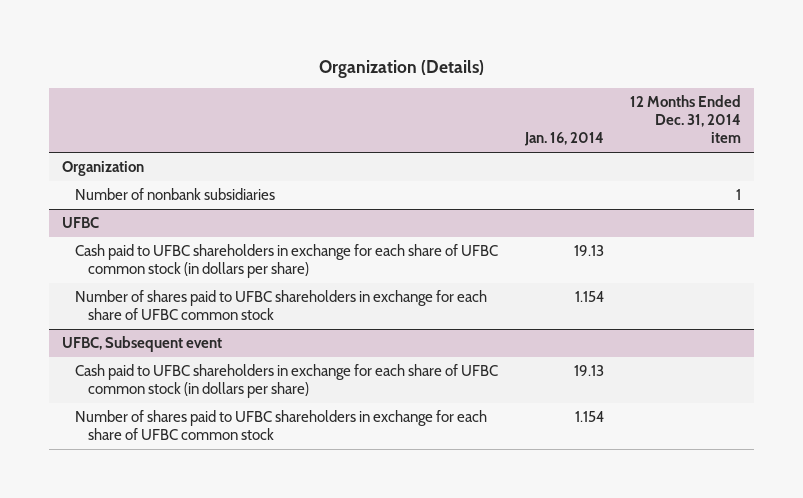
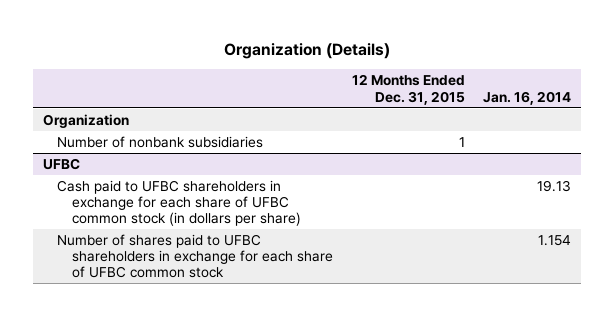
- | Jan. 16, 2014 | 12 Months Ended Dec. 31, 2014 item
+ | 12 Months Ended Dec. 31, 2015 | Jan. 16, 2014
- UFBC, Subsequent event
- Cash paid to UFBC shareholders in exchange for each share of UFBC common stock (in dollars per share) | 19.13 |
- Number of shares paid to UFBC shareholders in exchange for each share of UFBC common stock | 1.154 |

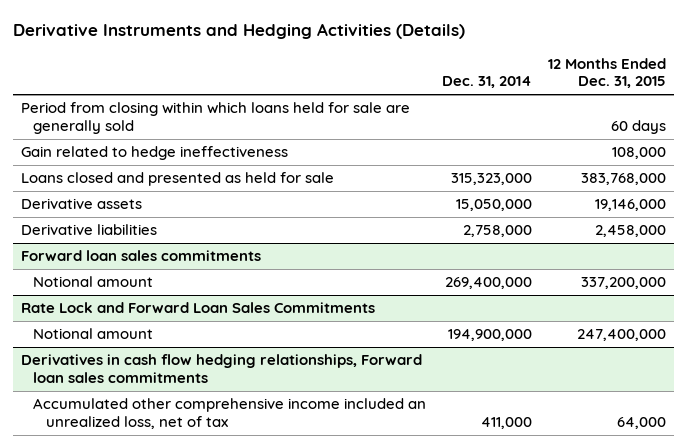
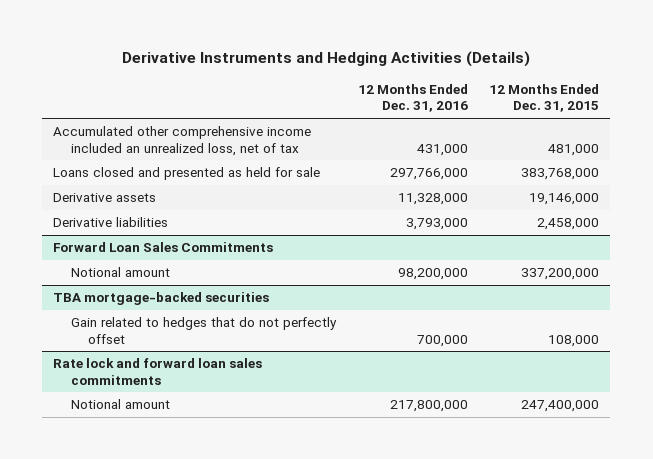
- | Dec. 31, 2014 | 12 Months Ended Dec. 31, 2015
+ | 12 Months Ended Dec. 31, 2016 | 12 Months Ended Dec. 31, 2015
- Period from closing within which loans held for sale are generally sold | | 60 days
- Gain related to hedge ineffectiveness | | 108,000
+ Accumulated other comprehensive income included an unrealized loss, net of tax | 431,000 | 481,000
- Forward loan sales commitments
+ Forward Loan Sales Commitments
- Rate Lock and Forward Loan Sales Commitments
+ TBA mortgage-backed securities
+ Gain related to hedges that do not perfectly offset | 700,000 | 108,000
+ Rate lock and forward loan sales commitments
- Derivatives in cash flow hedging relationships, Forward loan sales commitments
- Accumulated other comprehensive income included an unrealized loss, net of tax | 411,000 | 64,000

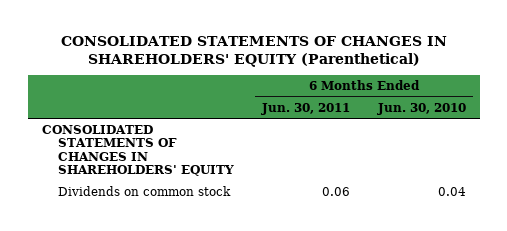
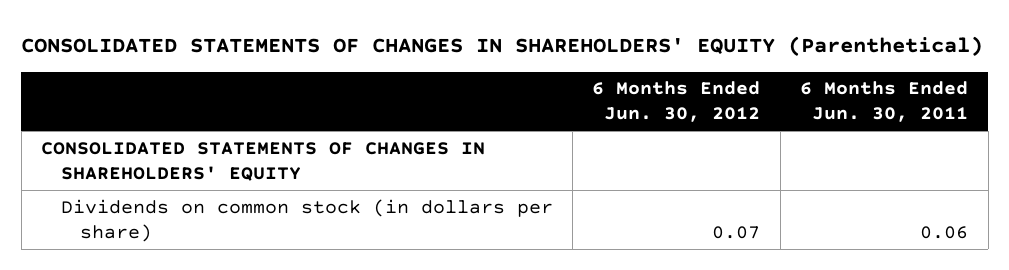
- | 6 Months Ended Jun. 30, 2011 | 6 Months Ended Jun. 30, 2010
+ | 6 Months Ended Jun. 30, 2012 | 6 Months Ended Jun. 30, 2011
- Dividends on common stock | 0.06 | 0.04
+ Dividends on common stock (in dollars per share) | 0.07 | 0.06

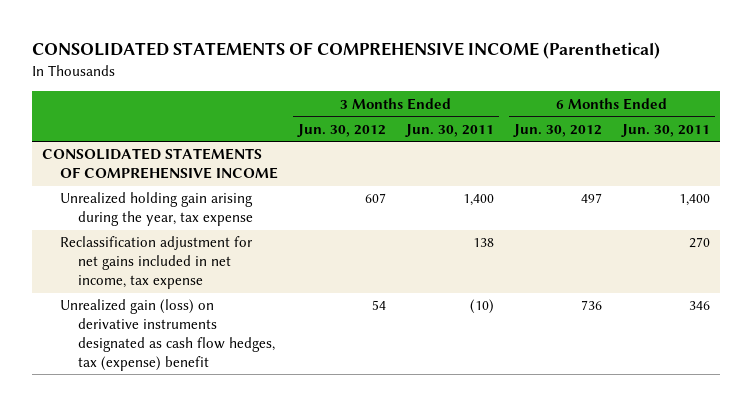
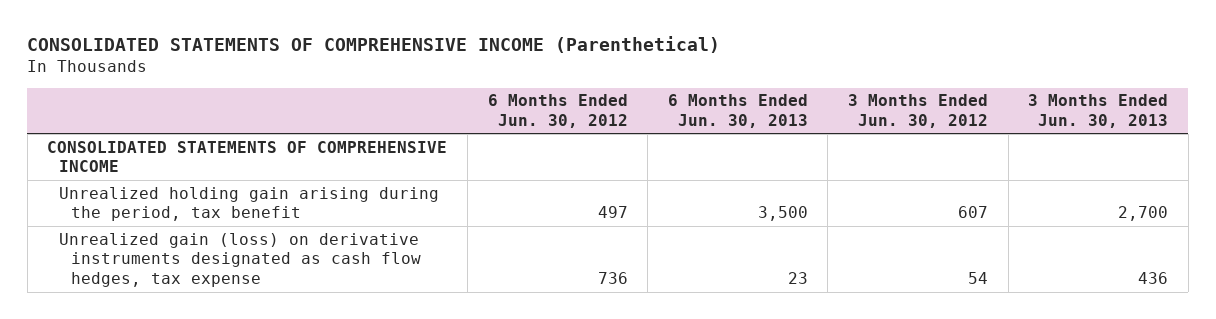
- | 3 Months Ended Jun. 30, 2012 | 3 Months Ended Jun. 30, 2011 | 6 Months Ended Jun. 30, 2012 | 6 Months Ended Jun. 30, 2011
+ | 6 Months Ended Jun. 30, 2012 | 6 Months Ended Jun. 30, 2013 | 3 Months Ended Jun. 30, 2012 | 3 Months Ended Jun. 30, 2013
- Unrealized holding gain arising during the year, tax expense | 607 | 1,400 | 497 | 1,400
- Reclassification adjustment for net gains included in net income, tax expense | | 138 | | 270
- Unrealized gain (loss) on derivative instruments designated as cash flow hedges, tax (expense) benefit | 54 | (10) | 736 | 346
+ Unrealized holding gain arising during the period, tax benefit | 497 | 3,500 | 607 | 2,700
+ Unrealized gain (loss) on derivative instruments designated as cash flow hedges, tax expense | 736 | 23 | 54 | 436

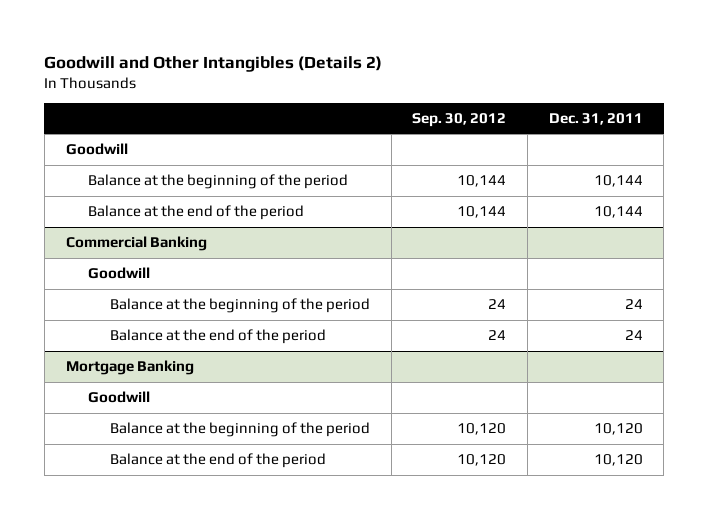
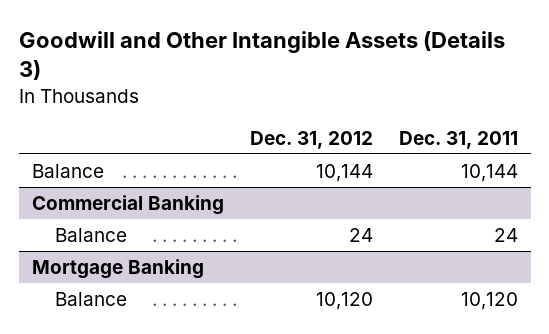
- Goodwill and Other Intangibles (Details 2)
+ Goodwill and Other Intangible Assets (Details 3)
- | Sep. 30, 2012 | Dec. 31, 2011
+ | Dec. 31, 2012 | Dec. 31, 2011
- Goodwill
- Balance at the beginning of the period | 10,144 | 10,144
- Balance at the end of the period | 10,144 | 10,144
+ Balance | 10,144 | 10,144
@ Commercial Banking
- Goodwill
- Balance at the beginning of the period | 24 | 24
- Balance at the end of the period | 24 | 24
+ Balance | 24 | 24
@ Mortgage Banking
- Goodwill
- Balance at the beginning of the period | 10,120 | 10,120
- Balance at the end of the period | 10,120 | 10,120
+ Balance | 10,120 | 10,120

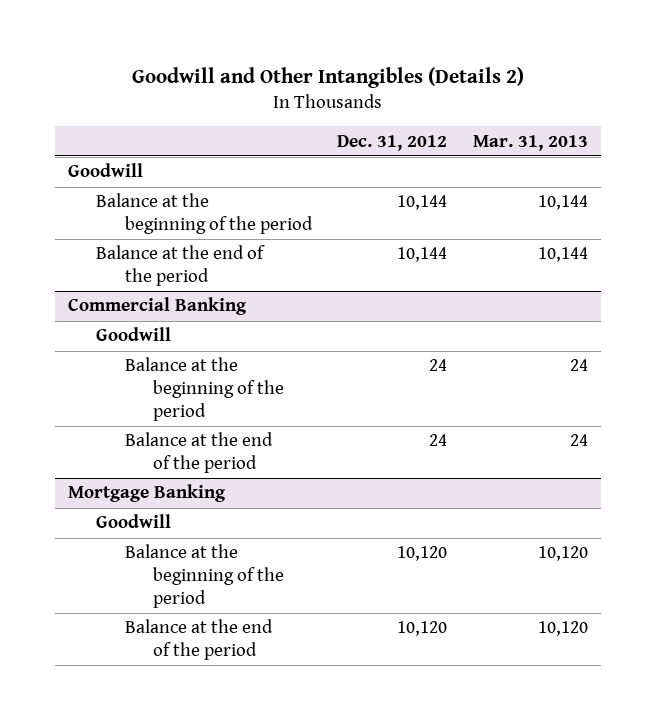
- Goodwill and Other Intangible Assets (Details 3)
+ Goodwill and Other Intangibles (Details 2)
- | Dec. 31, 2012 | Dec. 31, 2011
+ | Dec. 31, 2012 | Mar. 31, 2013
- Balance | 10,144 | 10,144
+ Goodwill
+ Balance at the beginning of the period | 10,144 | 10,144
+ Balance at the end of the period | 10,144 | 10,144
@ Commercial Banking
- Balance | 24 | 24
+ Goodwill
+ Balance at the beginning of the period | 24 | 24
+ Balance at the end of the period | 24 | 24
@ Mortgage Banking
- Balance | 10,120 | 10,120
+ Goodwill
+ Balance at the beginning of the period | 10,120 | 10,120
+ Balance at the end of the period | 10,120 | 10,120

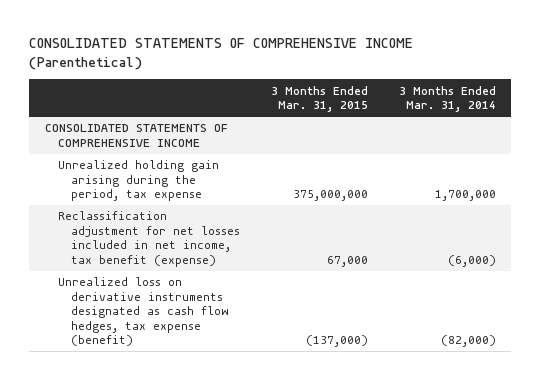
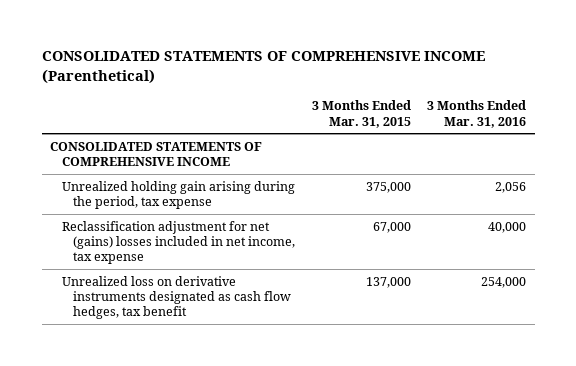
- | 3 Months Ended Mar. 31, 2015 | 3 Months Ended Mar. 31, 2014
+ | 3 Months Ended Mar. 31, 2015 | 3 Months Ended Mar. 31, 2016
- Unrealized holding gain arising during the period, tax expense | 375,000,000 | 1,700,000
- Reclassification adjustment for net losses included in net income, tax benefit (expense) | 67,000 | (6,000)
- Unrealized loss on derivative instruments designated as cash flow hedges, tax expense (benefit) | (137,000) | (82,000)
+ Unrealized holding gain arising during the period, tax expense | 375,000 | 2,056
+ Reclassification adjustment for net (gains) losses included in net income, tax expense | 67,000 | 40,000
+ Unrealized loss on derivative instruments designated as cash flow hedges, tax benefit | 137,000 | 254,000

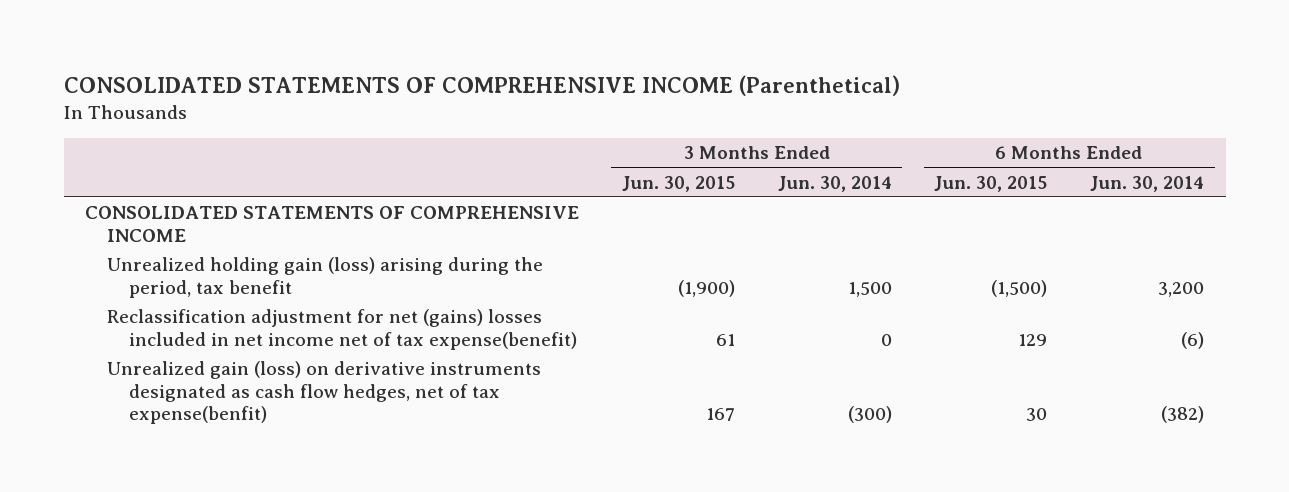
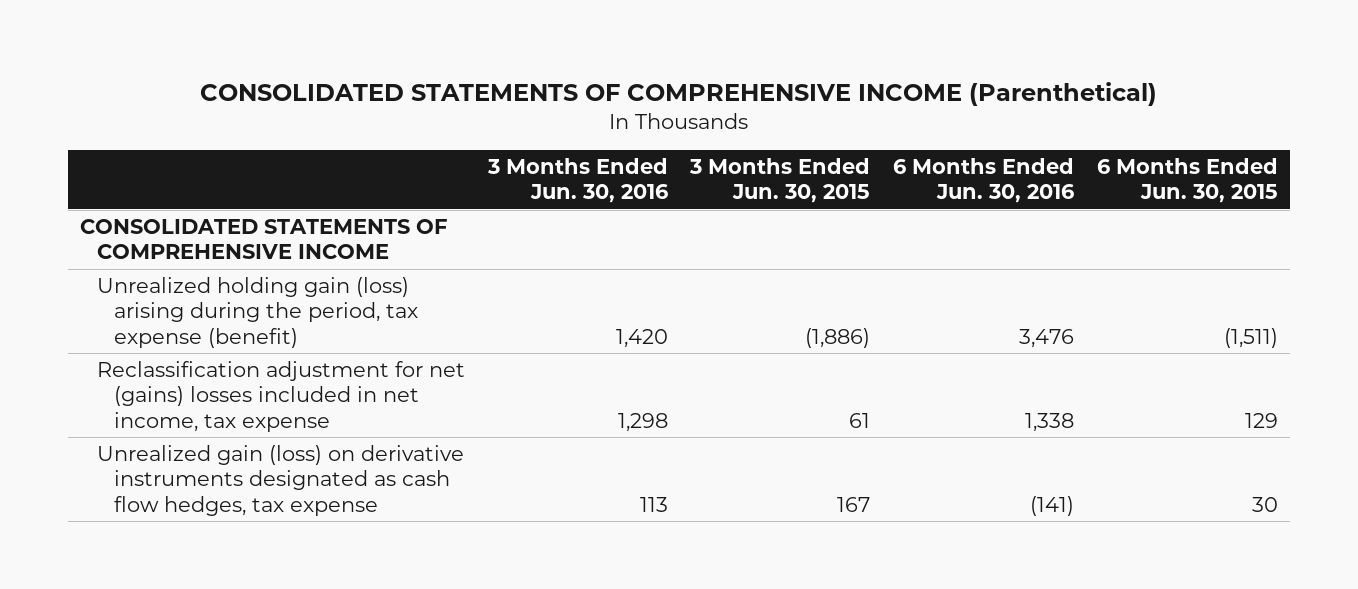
- | 3 Months Ended Jun. 30, 2015 | 3 Months Ended Jun. 30, 2014 | 6 Months Ended Jun. 30, 2015 | 6 Months Ended Jun. 30, 2014
+ | 3 Months Ended Jun. 30, 2016 | 3 Months Ended Jun. 30, 2015 | 6 Months Ended Jun. 30, 2016 | 6 Months Ended Jun. 30, 2015
- Unrealized holding gain (loss) arising during the period, tax benefit | (1,900) | 1,500 | (1,500) | 3,200
- Reclassification adjustment for net (gains) losses included in net income net of tax expense(benefit) | 61 | 0 | 129 | (6)
- Unrealized gain (loss) on derivative instruments designated as cash flow hedges, net of tax expense(benfit) | 167 | (300) | 30 | (382)
+ Unrealized holding gain (loss) arising during the period, tax expense (benefit) | 1,420 | (1,886) | 3,476 | (1,511)
+ Reclassification adjustment for net (gains) losses included in net income, tax expense | 1,298 | 61 | 1,338 | 129
+ Unrealized gain (loss) on derivative instruments designated as cash flow hedges, tax expense | 113 | 167 | (141) | 30

